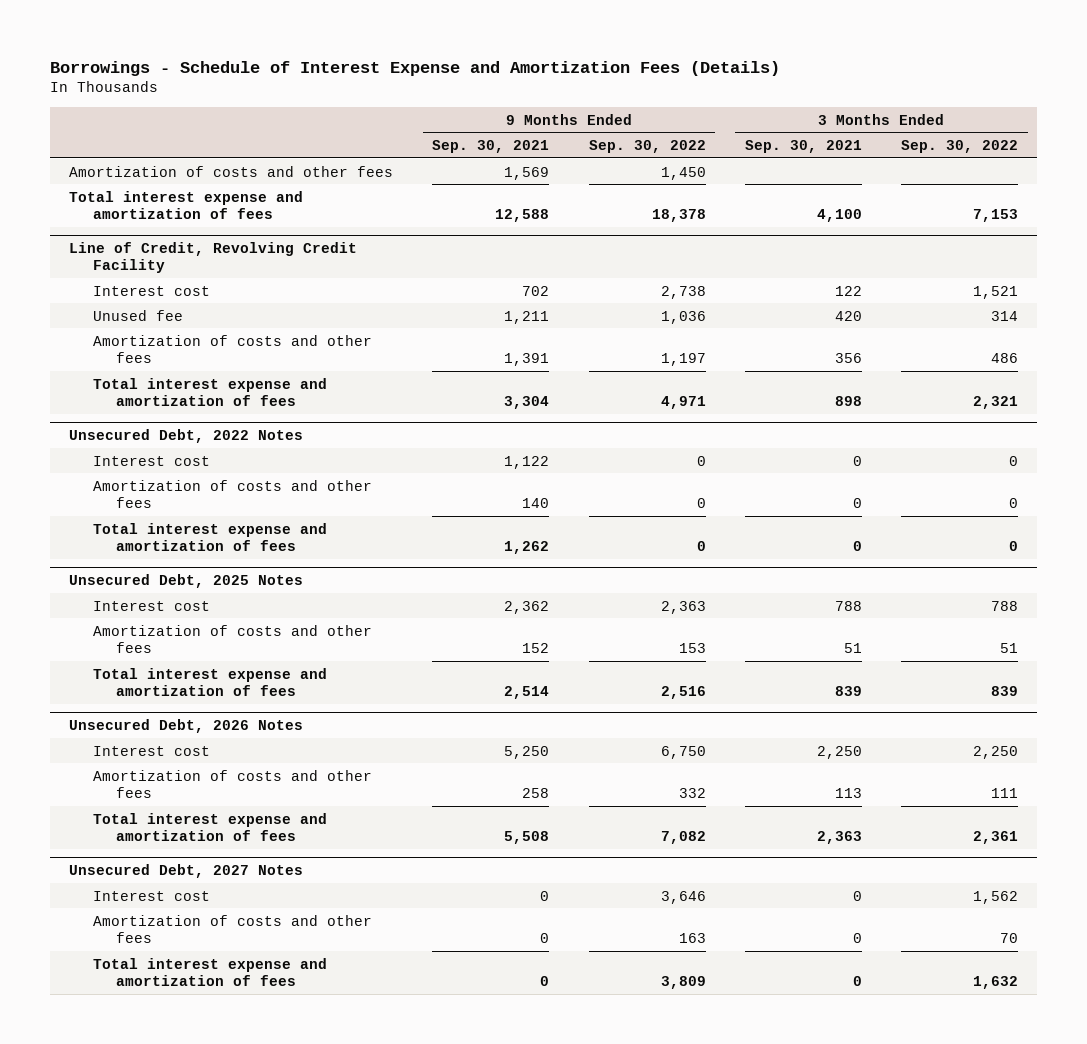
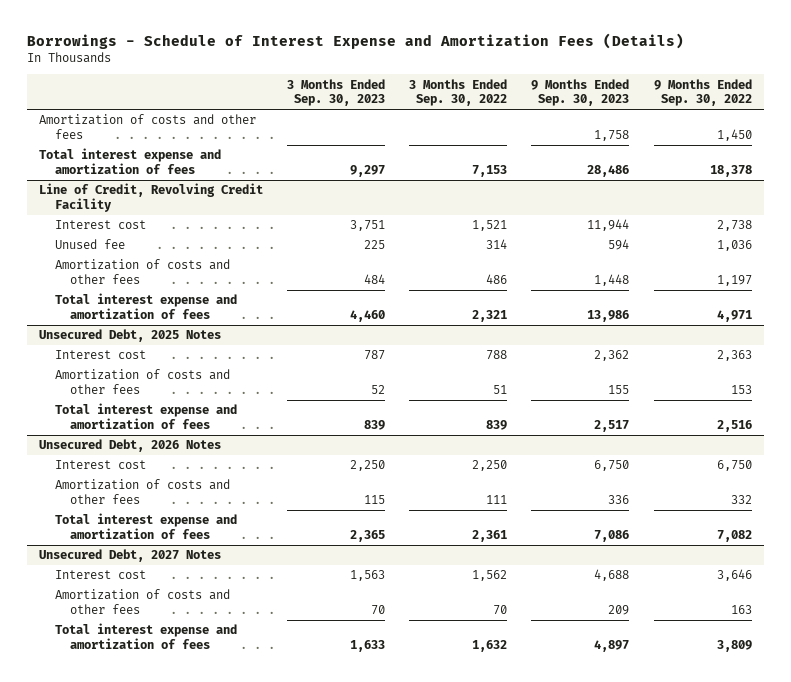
- | 9 Months Ended Sep. 30, 2021 | 9 Months Ended Sep. 30, 2022 | 3 Months Ended Sep. 30, 2021 | 3 Months Ended Sep. 30, 2022
+ | 3 Months Ended Sep. 30, 2023 | 3 Months Ended Sep. 30, 2022 | 9 Months Ended Sep. 30, 2023 | 9 Months Ended Sep. 30, 2022
- Unsecured Debt, 2022 Notes
- Interest cost | 1,122 | 0 | 0 | 0
- Amortization of costs and other fees | 140 | 0 | 0 | 0
- Total interest expense and amortization of fees | 1,262 | 0 | 0 | 0

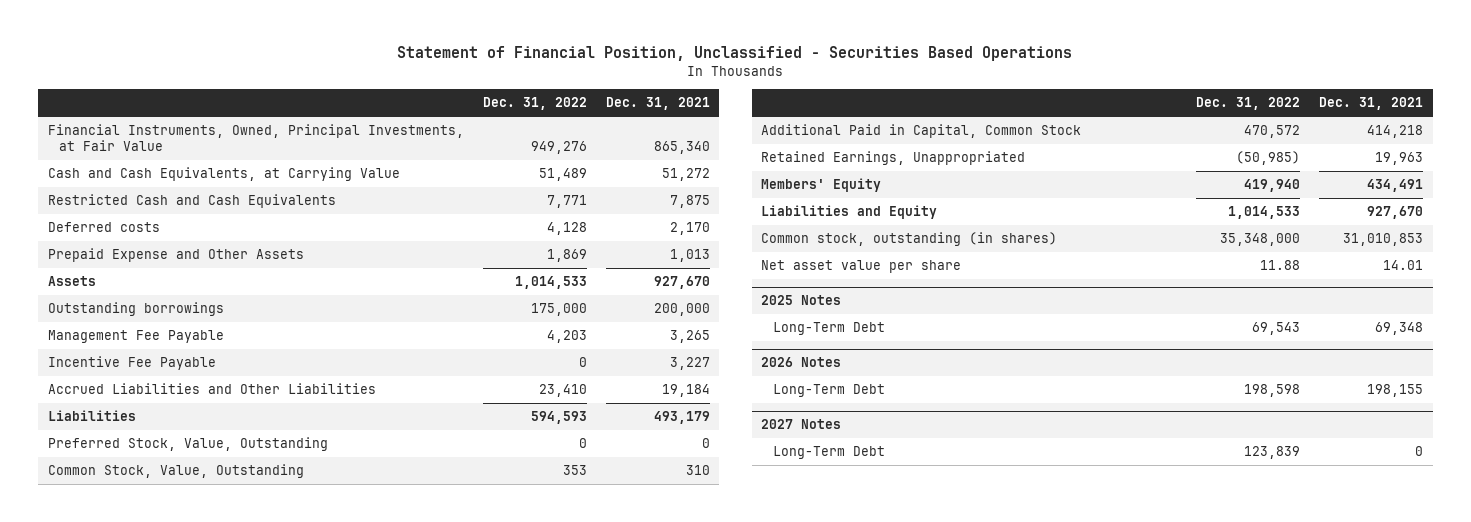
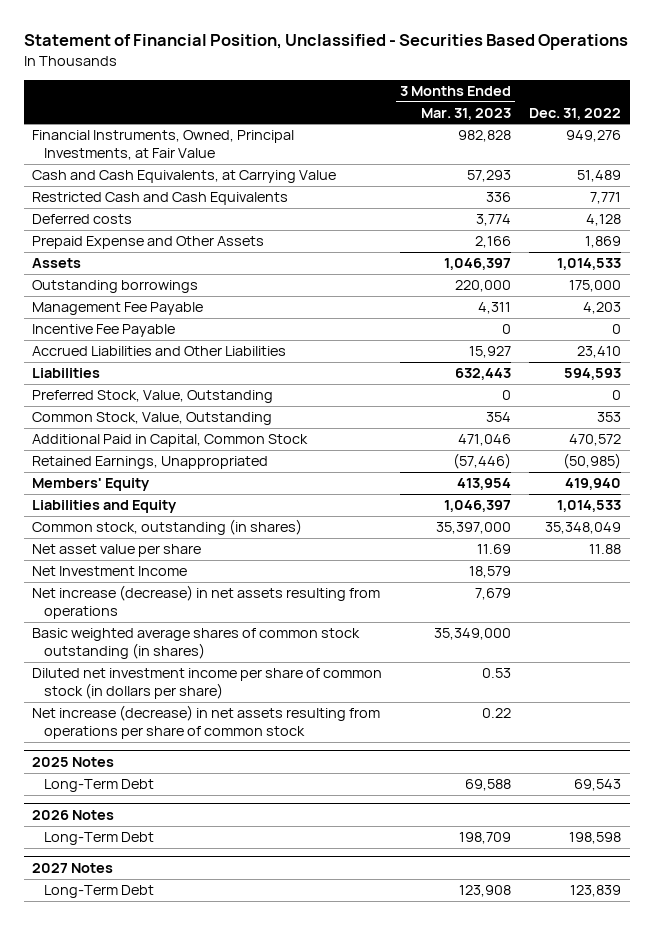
- | Dec. 31, 2022 | Dec. 31, 2021
+ | 3 Months Ended Mar. 31, 2023 | Dec. 31, 2022
- Common stock, outstanding (in shares) | 35,348,000 | 31,010,853
+ Common stock, outstanding (in shares) | 35,397,000 | 35,348,049
+ Net Investment Income | 18,579 |
+ Net increase (decrease) in net assets resulting from operations | 7,679 |
+ Basic weighted average shares of common stock outstanding (in shares) | 35,349,000 |
+ Diluted net investment income per share of common stock (in dollars per share) | 0.53 |
+ Net increase (decrease) in net assets resulting from operations per share of common stock | 0.22 |

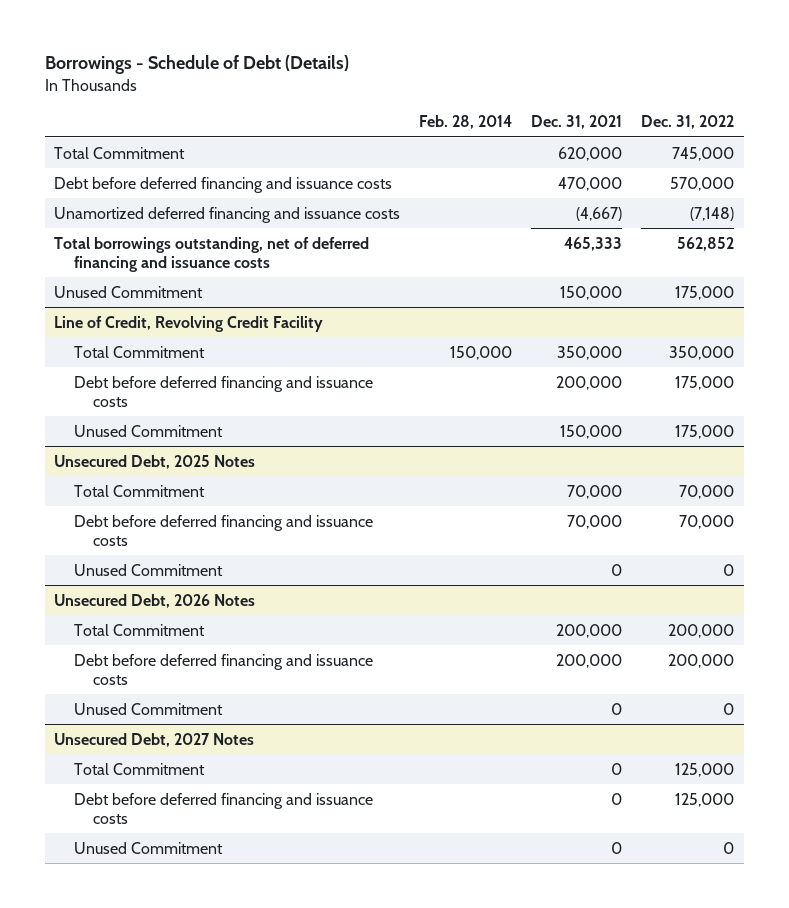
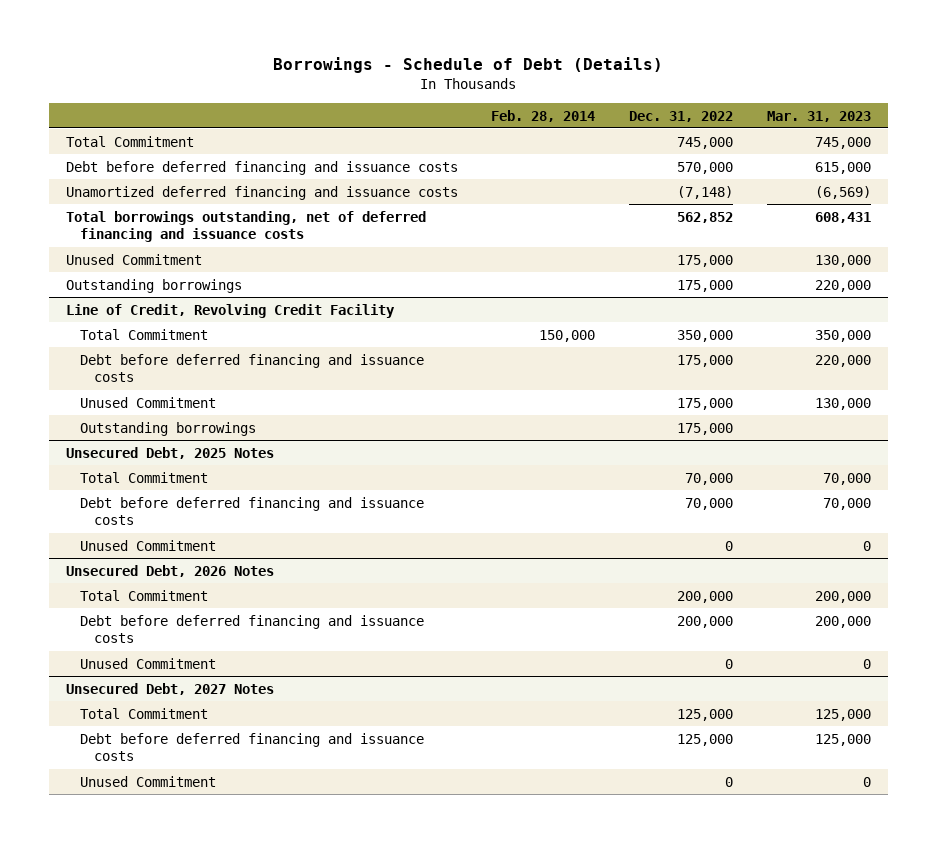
- | Feb. 28, 2014 | Dec. 31, 2021 | Dec. 31, 2022
+ | Feb. 28, 2014 | Dec. 31, 2022 | Mar. 31, 2023
+ Outstanding borrowings | | 175,000 | 220,000
@ Line of Credit, Revolving Credit Facility
+ Outstanding borrowings | | 175,000 |

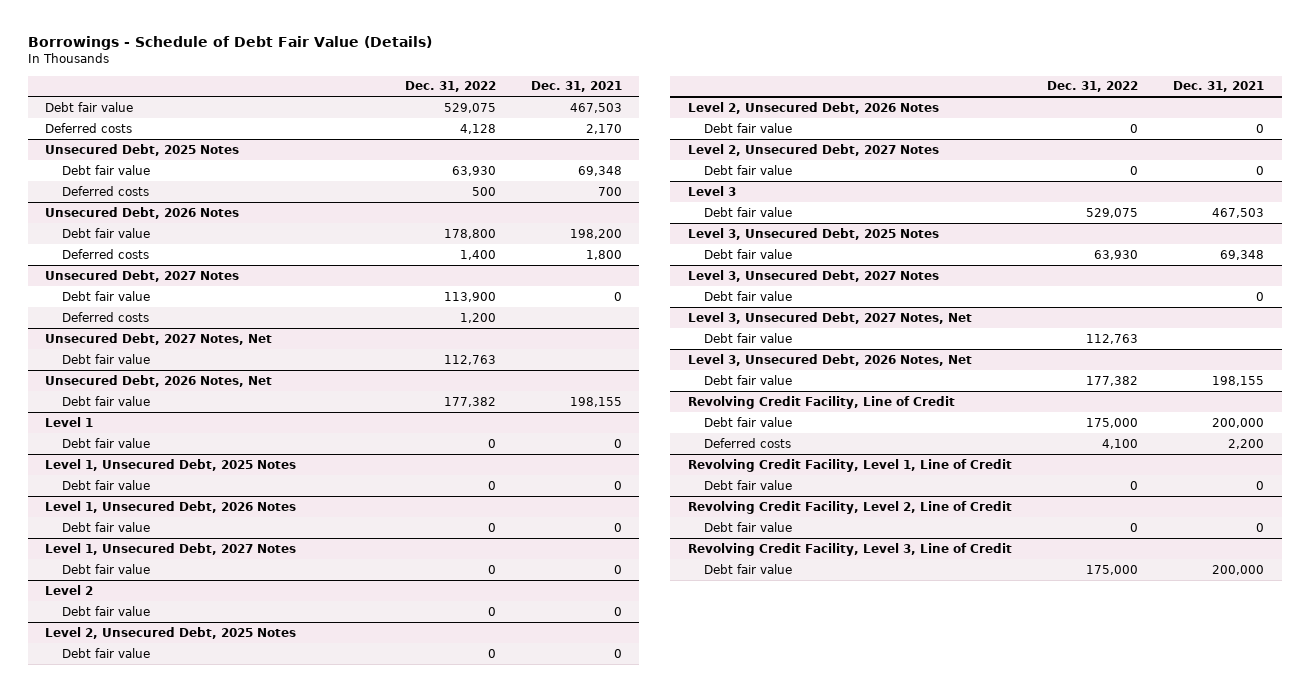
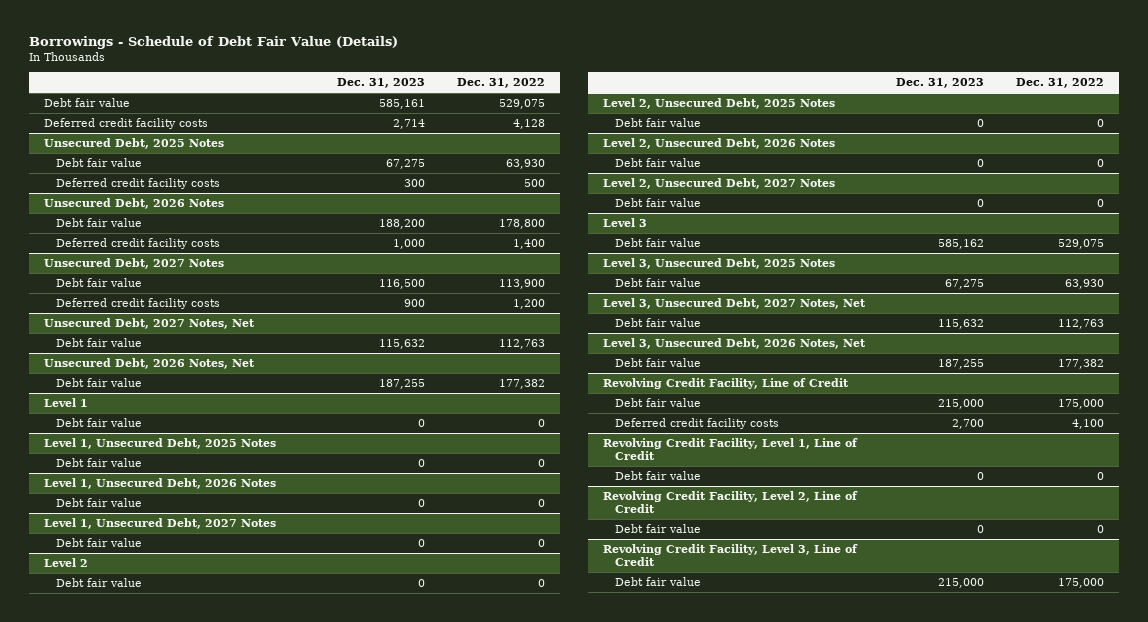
- | Dec. 31, 2022 | Dec. 31, 2021
+ | Dec. 31, 2023 | Dec. 31, 2022
- Deferred costs | 4,128 | 2,170
+ Deferred credit facility costs | 2,714 | 4,128
@ Unsecured Debt, 2025 Notes
- Deferred costs | 500 | 700
+ Deferred credit facility costs | 300 | 500
@ Unsecured Debt, 2026 Notes
- Deferred costs | 1,400 | 1,800
+ Deferred credit facility costs | 1,000 | 1,400
@ Unsecured Debt, 2027 Notes
- Deferred costs | 1,200 |
+ Deferred credit facility costs | 900 | 1,200
- Level 3, Unsecured Debt, 2027 Notes
- Debt fair value | | 0
@ Revolving Credit Facility, Line of Credit
- Deferred costs | 4,100 | 2,200
+ Deferred credit facility costs | 2,700 | 4,100

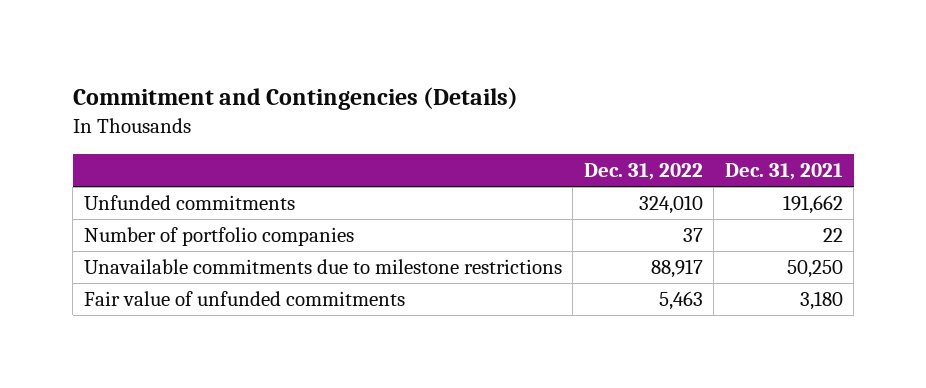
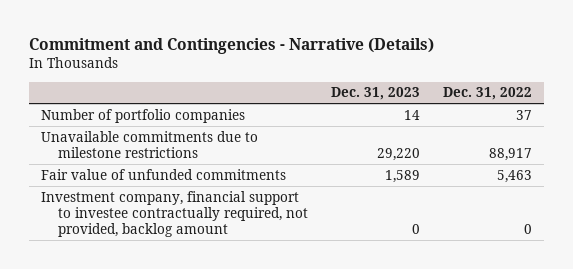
- Commitment and Contingencies (Details)
+ Commitment and Contingencies - Narrative (Details)
- | Dec. 31, 2022 | Dec. 31, 2021
+ | Dec. 31, 2023 | Dec. 31, 2022
- Unfunded commitments | 324,010 | 191,662
+ Investment company, financial support to investee contractually required, not provided, backlog amount | 0 | 0

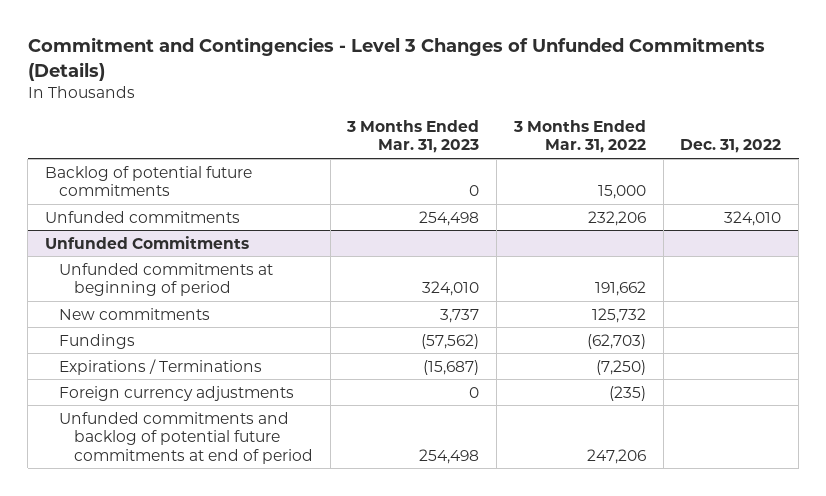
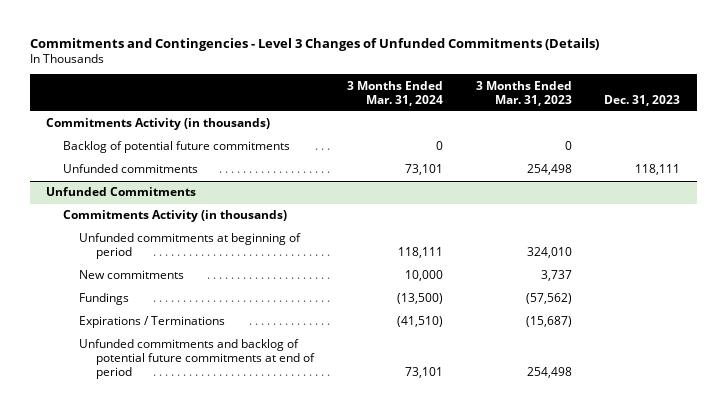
- Commitment and Contingencies - Level 3 Changes of Unfunded Commitments (Details)
+ Commitments and Contingencies - Level 3 Changes of Unfunded Commitments (Details)
- | 3 Months Ended Mar. 31, 2023 | 3 Months Ended Mar. 31, 2022 | Dec. 31, 2022
+ | 3 Months Ended Mar. 31, 2024 | 3 Months Ended Mar. 31, 2023 | Dec. 31, 2023
+ Commitments Activity (in thousands)
@ Unfunded Commitments
+ Commitments Activity (in thousands)
- Foreign currency adjustments | 0 | (235) |

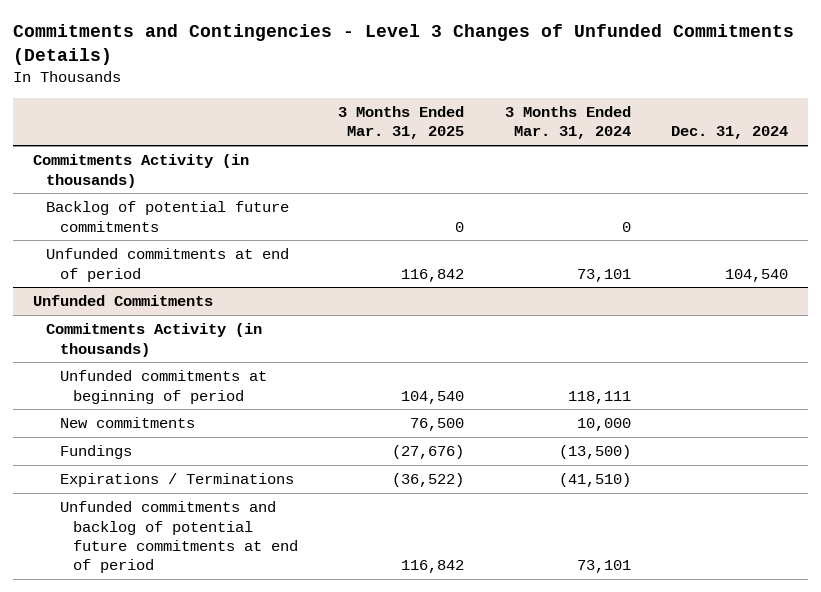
- | 3 Months Ended Mar. 31, 2024 | 3 Months Ended Mar. 31, 2023 | Dec. 31, 2023
+ | 3 Months Ended Mar. 31, 2025 | 3 Months Ended Mar. 31, 2024 | Dec. 31, 2024
- Unfunded commitments | 73,101 | 254,498 | 118,111
+ Unfunded commitments at end of period | 116,842 | 73,101 | 104,540

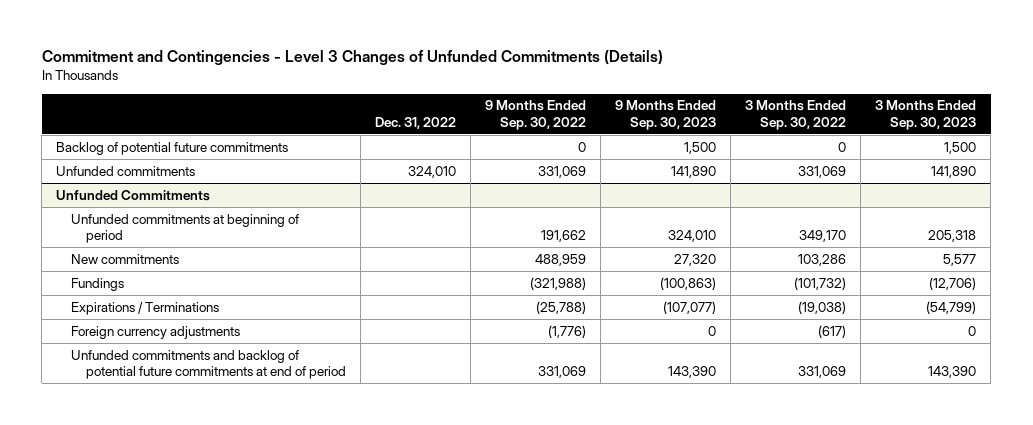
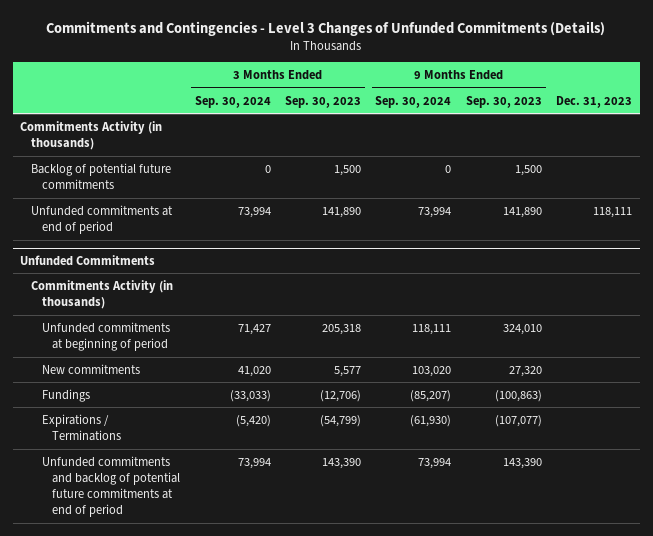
- Commitment and Contingencies - Level 3 Changes of Unfunded Commitments (Details)
+ Commitments and Contingencies - Level 3 Changes of Unfunded Commitments (Details)
- | Dec. 31, 2022 | 9 Months Ended Sep. 30, 2022 | 9 Months Ended Sep. 30, 2023 | 3 Months Ended Sep. 30, 2022 | 3 Months Ended Sep. 30, 2023
+ | 3 Months Ended Sep. 30, 2024 | 3 Months Ended Sep. 30, 2023 | 9 Months Ended Sep. 30, 2024 | 9 Months Ended Sep. 30, 2023 | Dec. 31, 2023
+ Commitments Activity (in thousands)
- Unfunded commitments | 324,010 | 331,069 | 141,890 | 331,069 | 141,890
+ Unfunded commitments at end of period | 73,994 | 141,890 | 73,994 | 141,890 | 118,111
@ Unfunded Commitments
+ Commitments Activity (in thousands)
- Foreign currency adjustments | | (1,776) | 0 | (617) | 0

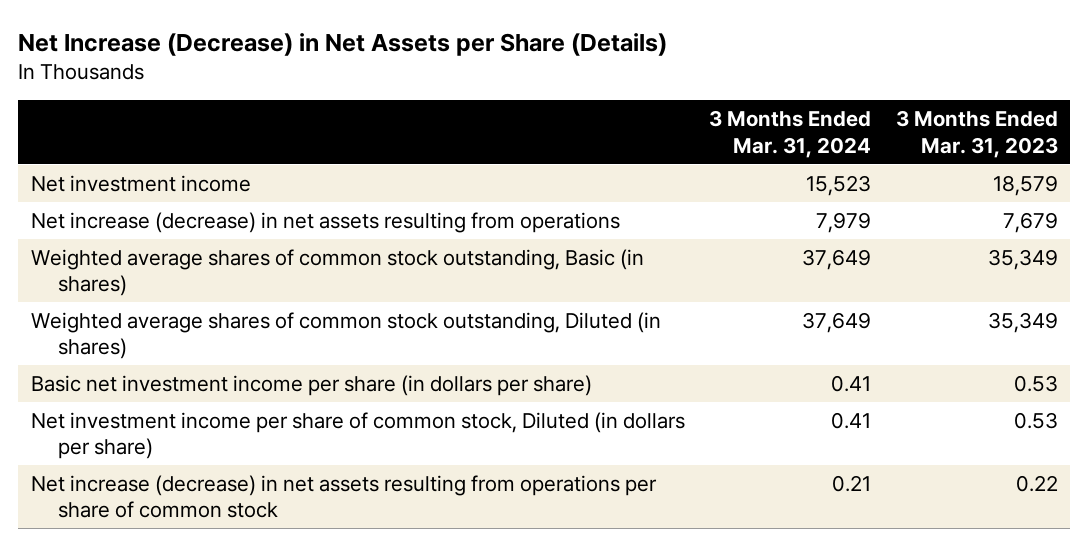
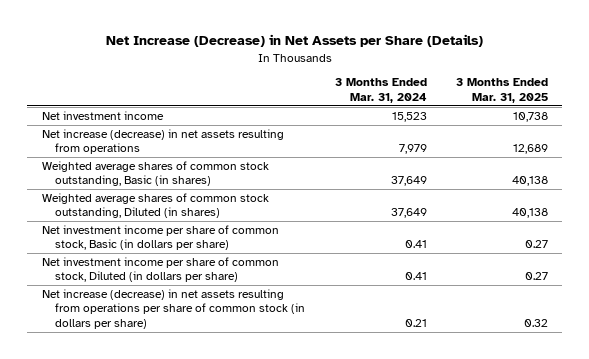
- | 3 Months Ended Mar. 31, 2024 | 3 Months Ended Mar. 31, 2023
+ | 3 Months Ended Mar. 31, 2024 | 3 Months Ended Mar. 31, 2025
- Basic net investment income per share (in dollars per share) | 0.41 | 0.53
+ Net investment income per share of common stock, Basic (in dollars per share) | 0.41 | 0.27
- Net increase (decrease) in net assets resulting from operations per share of common stock | 0.21 | 0.22
+ Net increase (decrease) in net assets resulting from operations per share of common stock (in dollars per share) | 0.21 | 0.32

